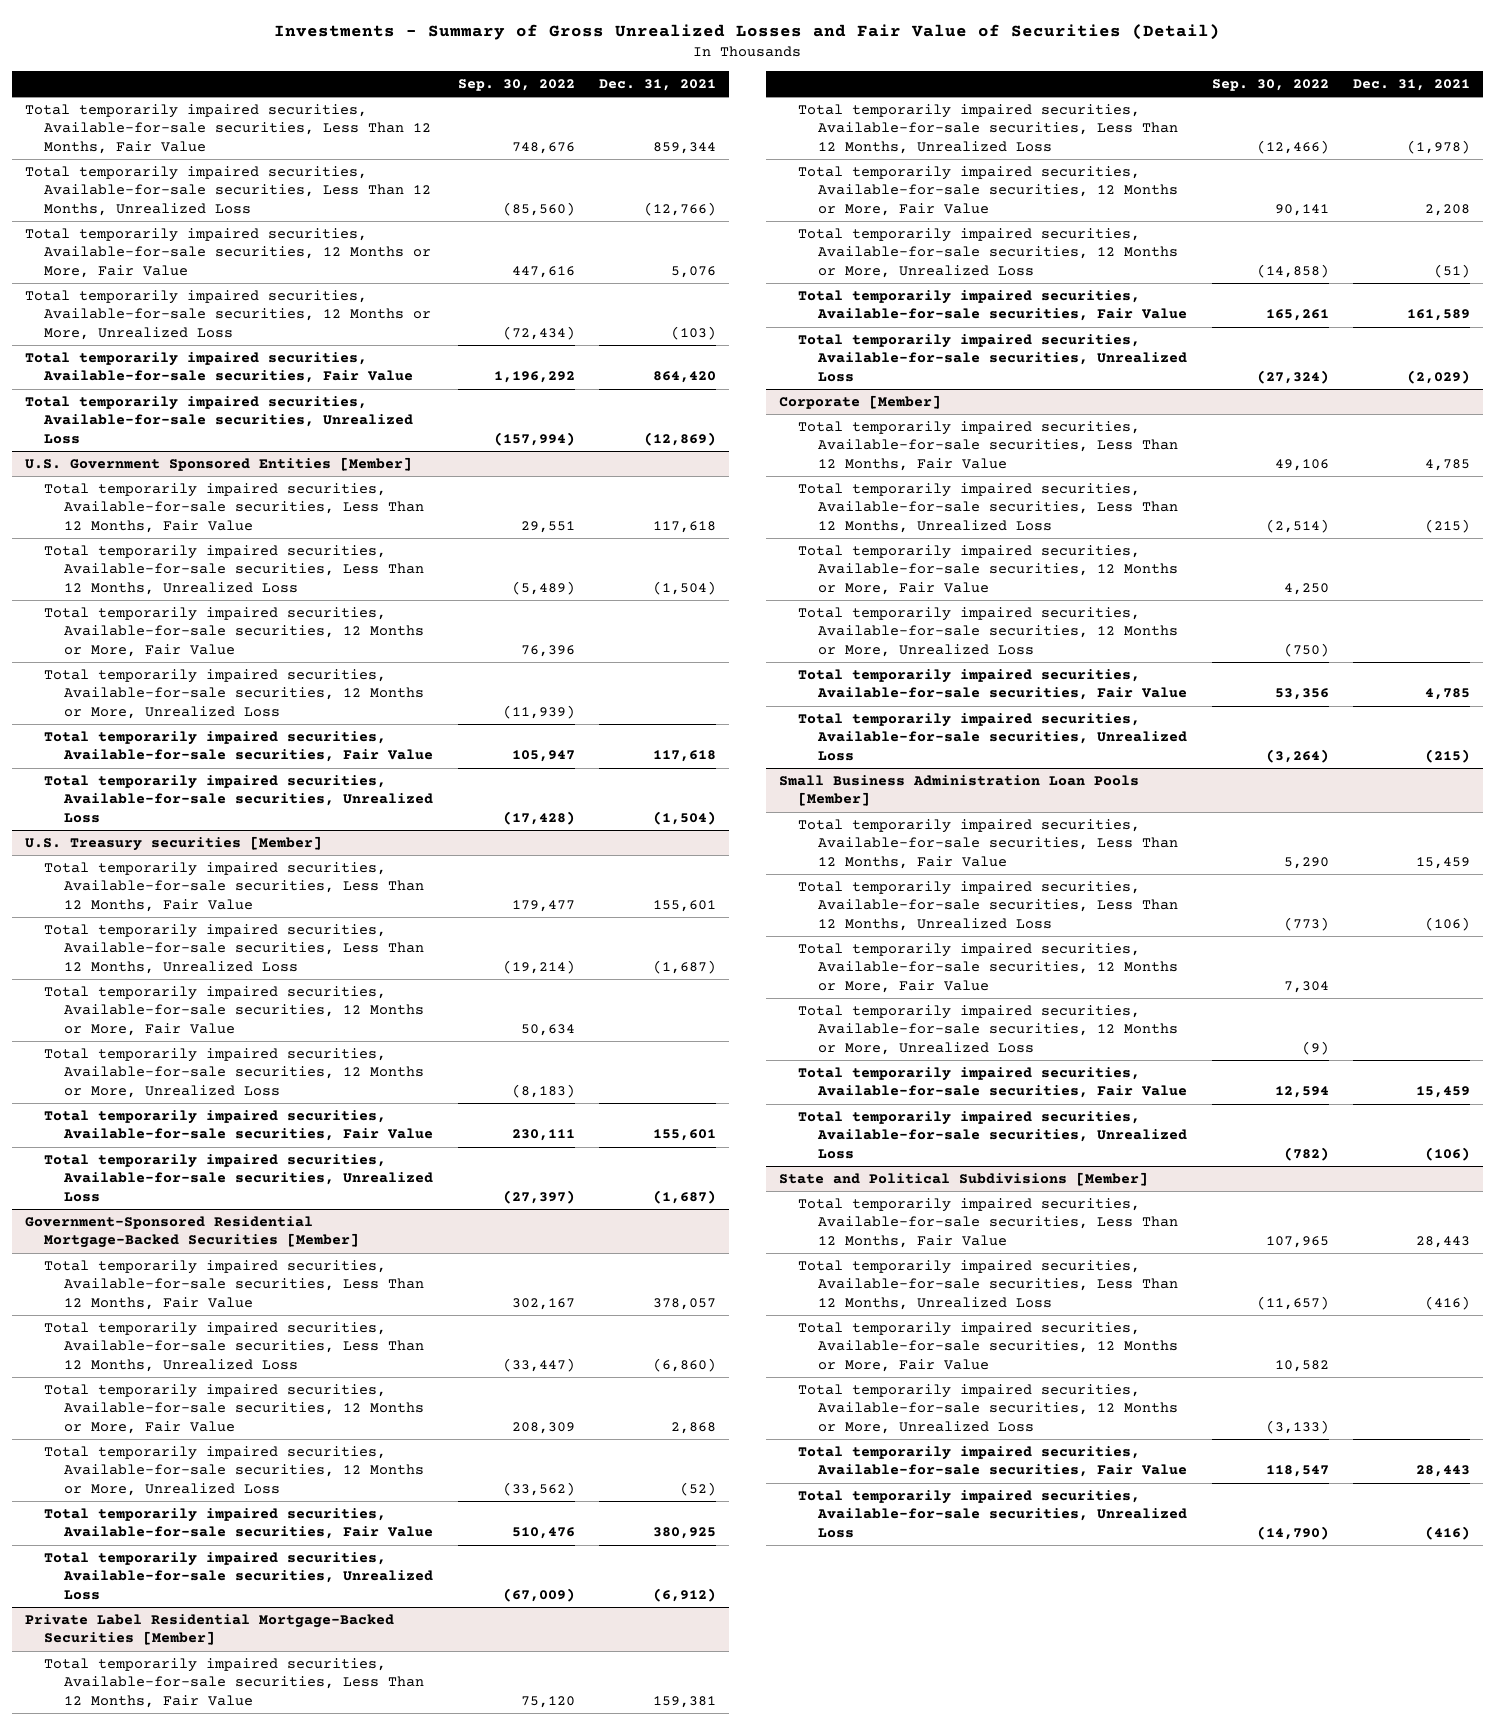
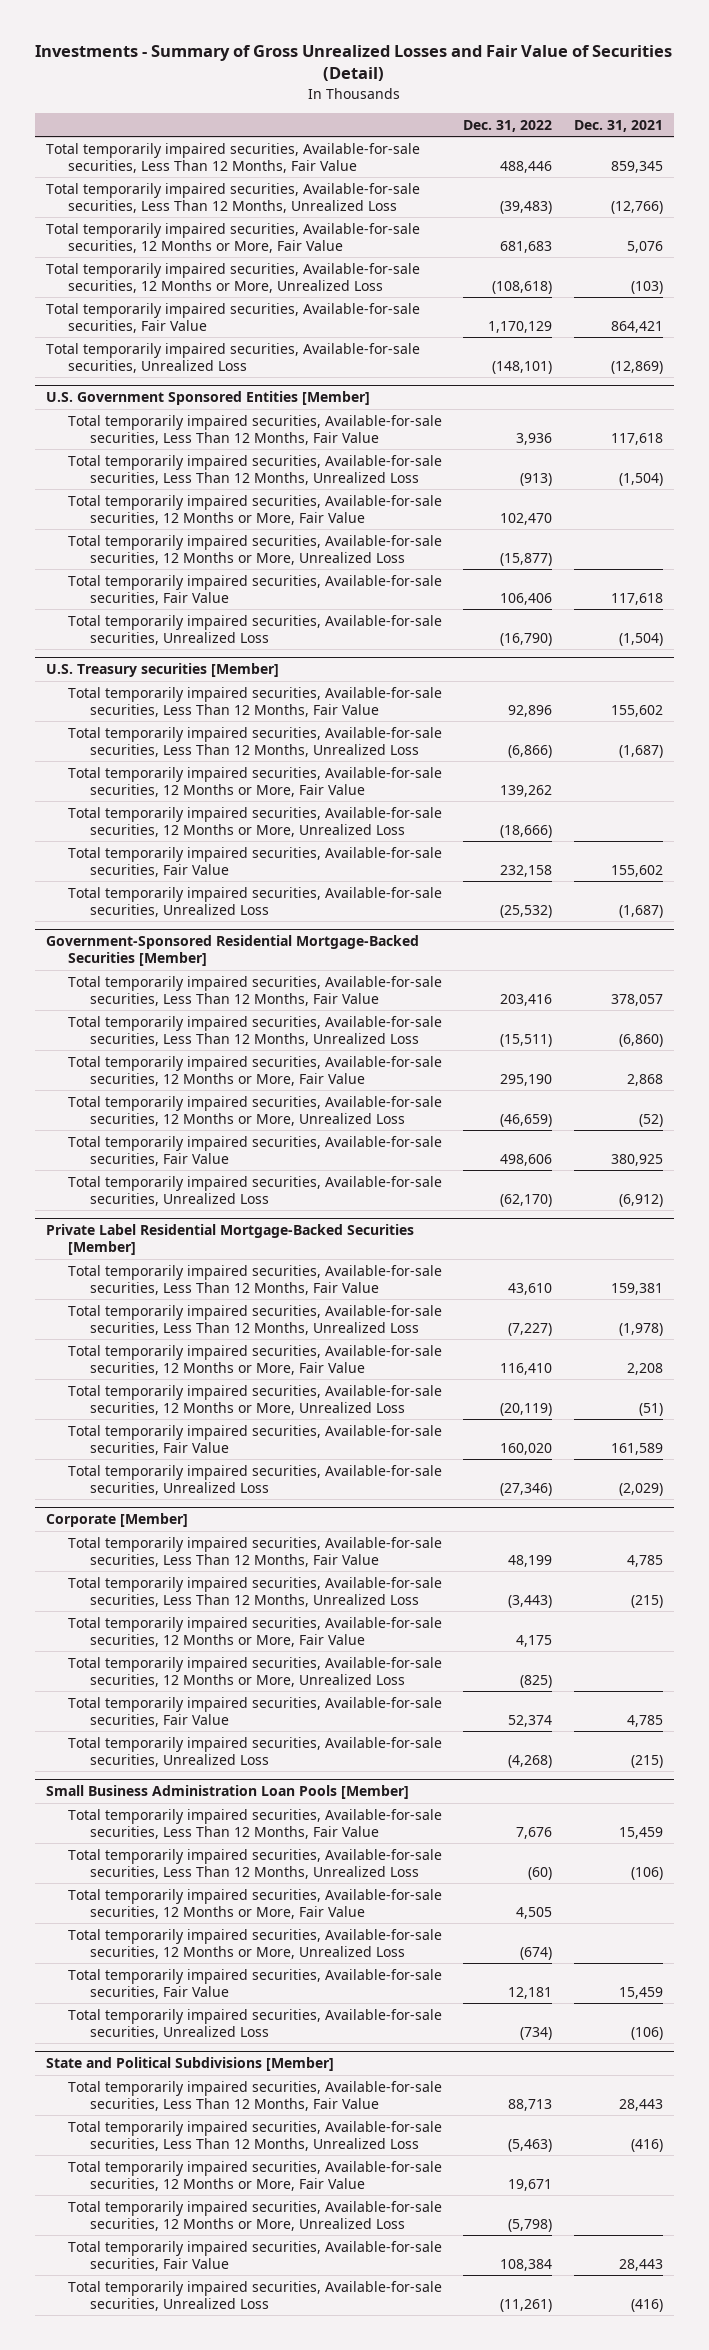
- | Sep. 30, 2022 | Dec. 31, 2021
+ | Dec. 31, 2022 | Dec. 31, 2021
- Total temporarily impaired securities, Available-for-sale securities, Less Than 12 Months, Fair Value | 748,676 | 859,344
+ Total temporarily impaired securities, Available-for-sale securities, Less Than 12 Months, Fair Value | 488,446 | 859,345
- Total temporarily impaired securities, Available-for-sale securities, Fair Value | 1,196,292 | 864,420
+ Total temporarily impaired securities, Available-for-sale securities, Fair Value | 1,170,129 | 864,421
@ U.S. Treasury securities [Member]
- Total temporarily impaired securities, Available-for-sale securities, Less Than 12 Months, Fair Value | 179,477 | 155,601
+ Total temporarily impaired securities, Available-for-sale securities, Less Than 12 Months, Fair Value | 92,896 | 155,602
- Total temporarily impaired securities, Available-for-sale securities, Fair Value | 230,111 | 155,601
+ Total temporarily impaired securities, Available-for-sale securities, Fair Value | 232,158 | 155,602

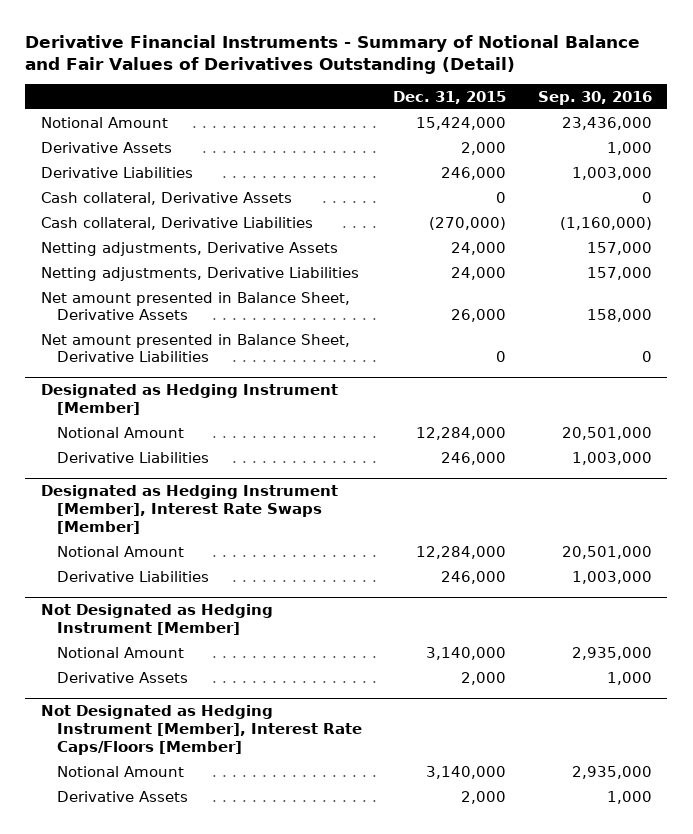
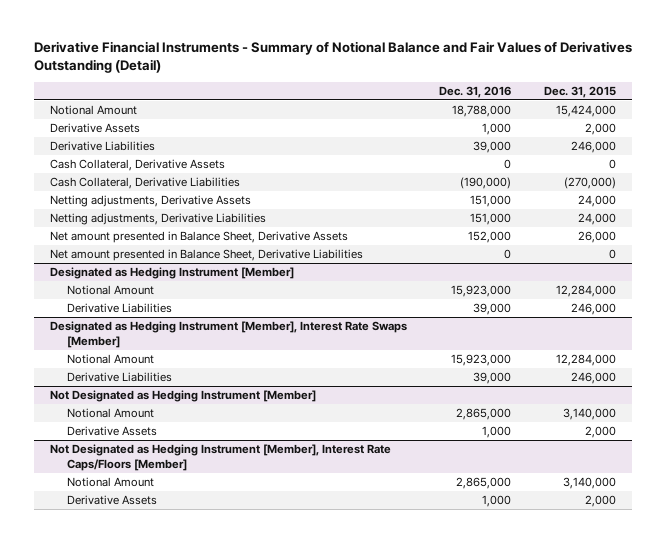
- | Dec. 31, 2015 | Sep. 30, 2016
+ | Dec. 31, 2016 | Dec. 31, 2015
- Cash collateral, Derivative Assets | 0 | 0
- Cash collateral, Derivative Liabilities | (270,000) | (1,160,000)
+ Cash Collateral, Derivative Assets | 0 | 0
+ Cash Collateral, Derivative Liabilities | (190,000) | (270,000)

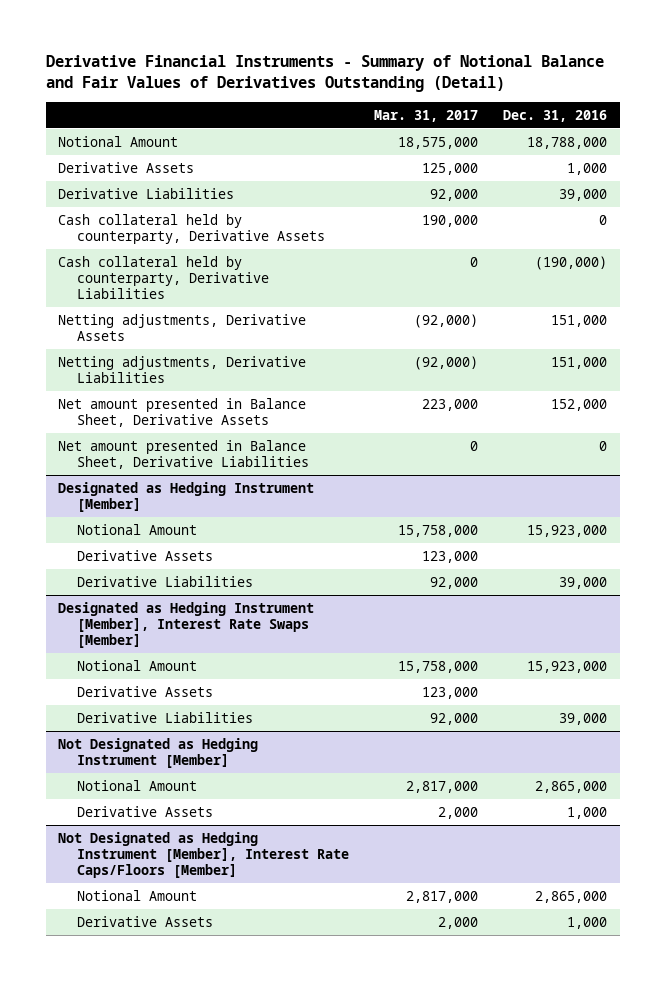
- | Dec. 31, 2016 | Dec. 31, 2015
+ | Mar. 31, 2017 | Dec. 31, 2016
- Cash Collateral, Derivative Assets | 0 | 0
- Cash Collateral, Derivative Liabilities | (190,000) | (270,000)
+ Cash collateral held by counterparty, Derivative Assets | 190,000 | 0
+ Cash collateral held by counterparty, Derivative Liabilities | 0 | (190,000)
@ Designated as Hedging Instrument [Member]
+ Derivative Assets | 123,000 |
@ Designated as Hedging Instrument [Member], Interest Rate Swaps [Member]
+ Derivative Assets | 123,000 |

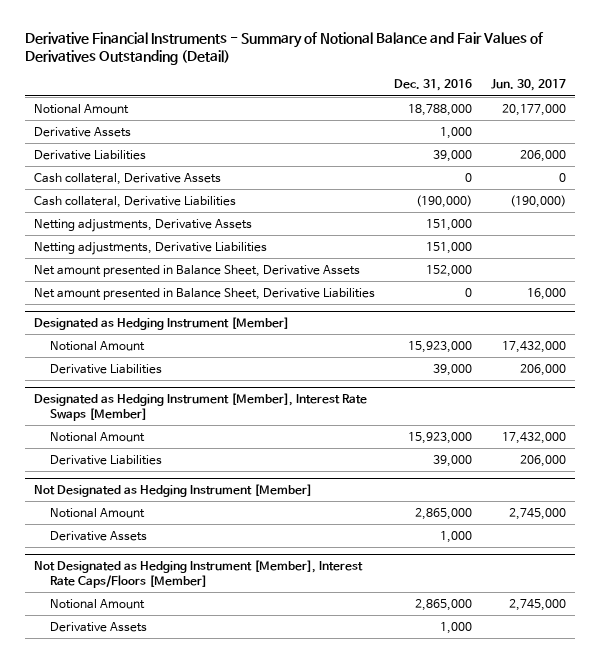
- | Mar. 31, 2017 | Dec. 31, 2016
+ | Dec. 31, 2016 | Jun. 30, 2017
- Cash collateral held by counterparty, Derivative Assets | 190,000 | 0
- Cash collateral held by counterparty, Derivative Liabilities | 0 | (190,000)
+ Cash collateral, Derivative Assets | 0 | 0
+ Cash collateral, Derivative Liabilities | (190,000) | (190,000)
@ Designated as Hedging Instrument [Member]
- Derivative Assets | 123,000 |
@ Designated as Hedging Instrument [Member], Interest Rate Swaps [Member]
- Derivative Assets | 123,000 |

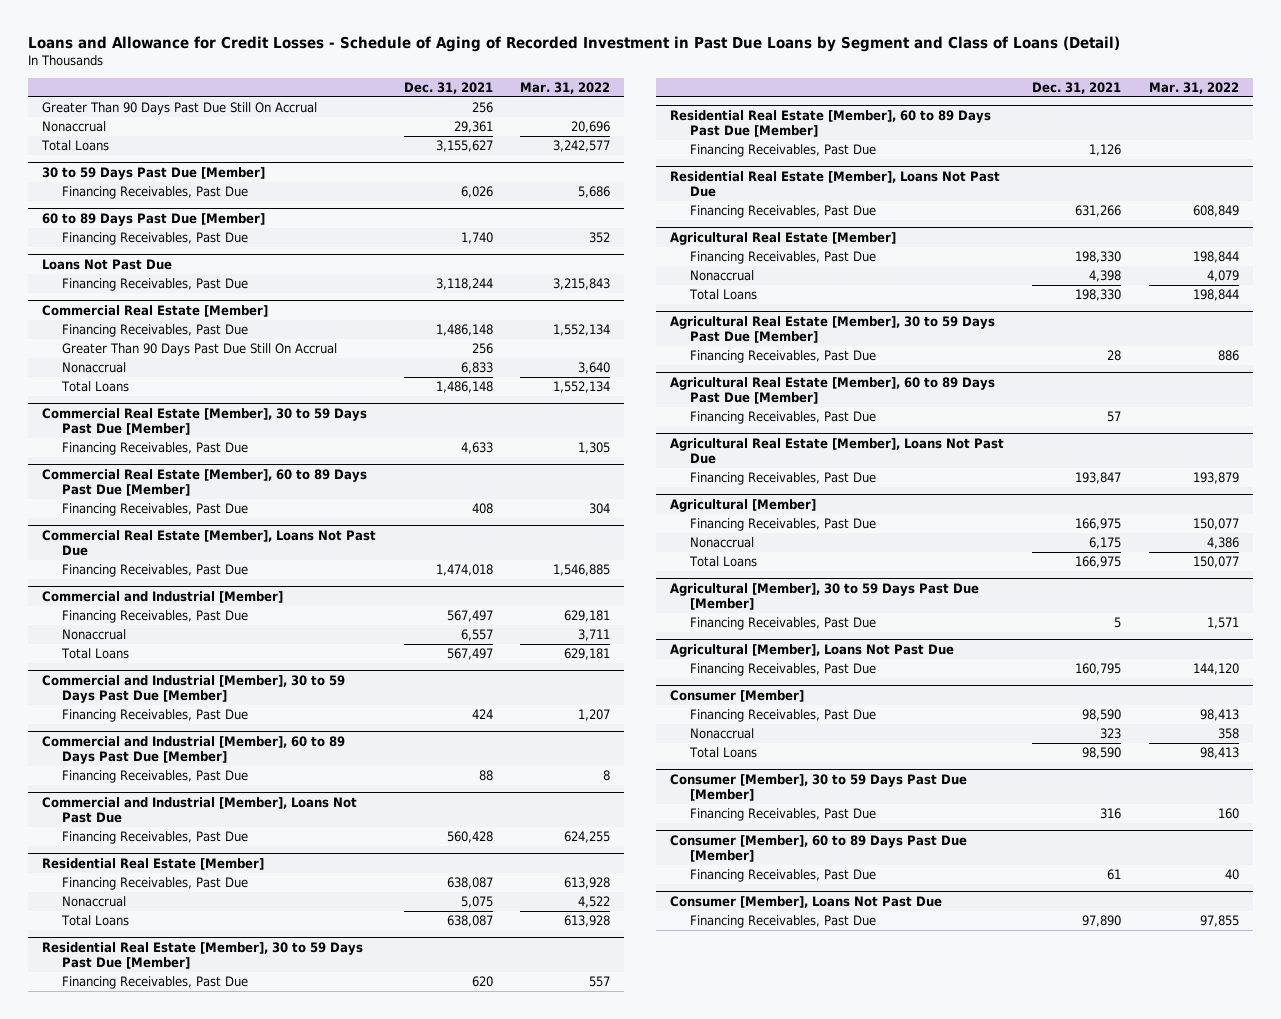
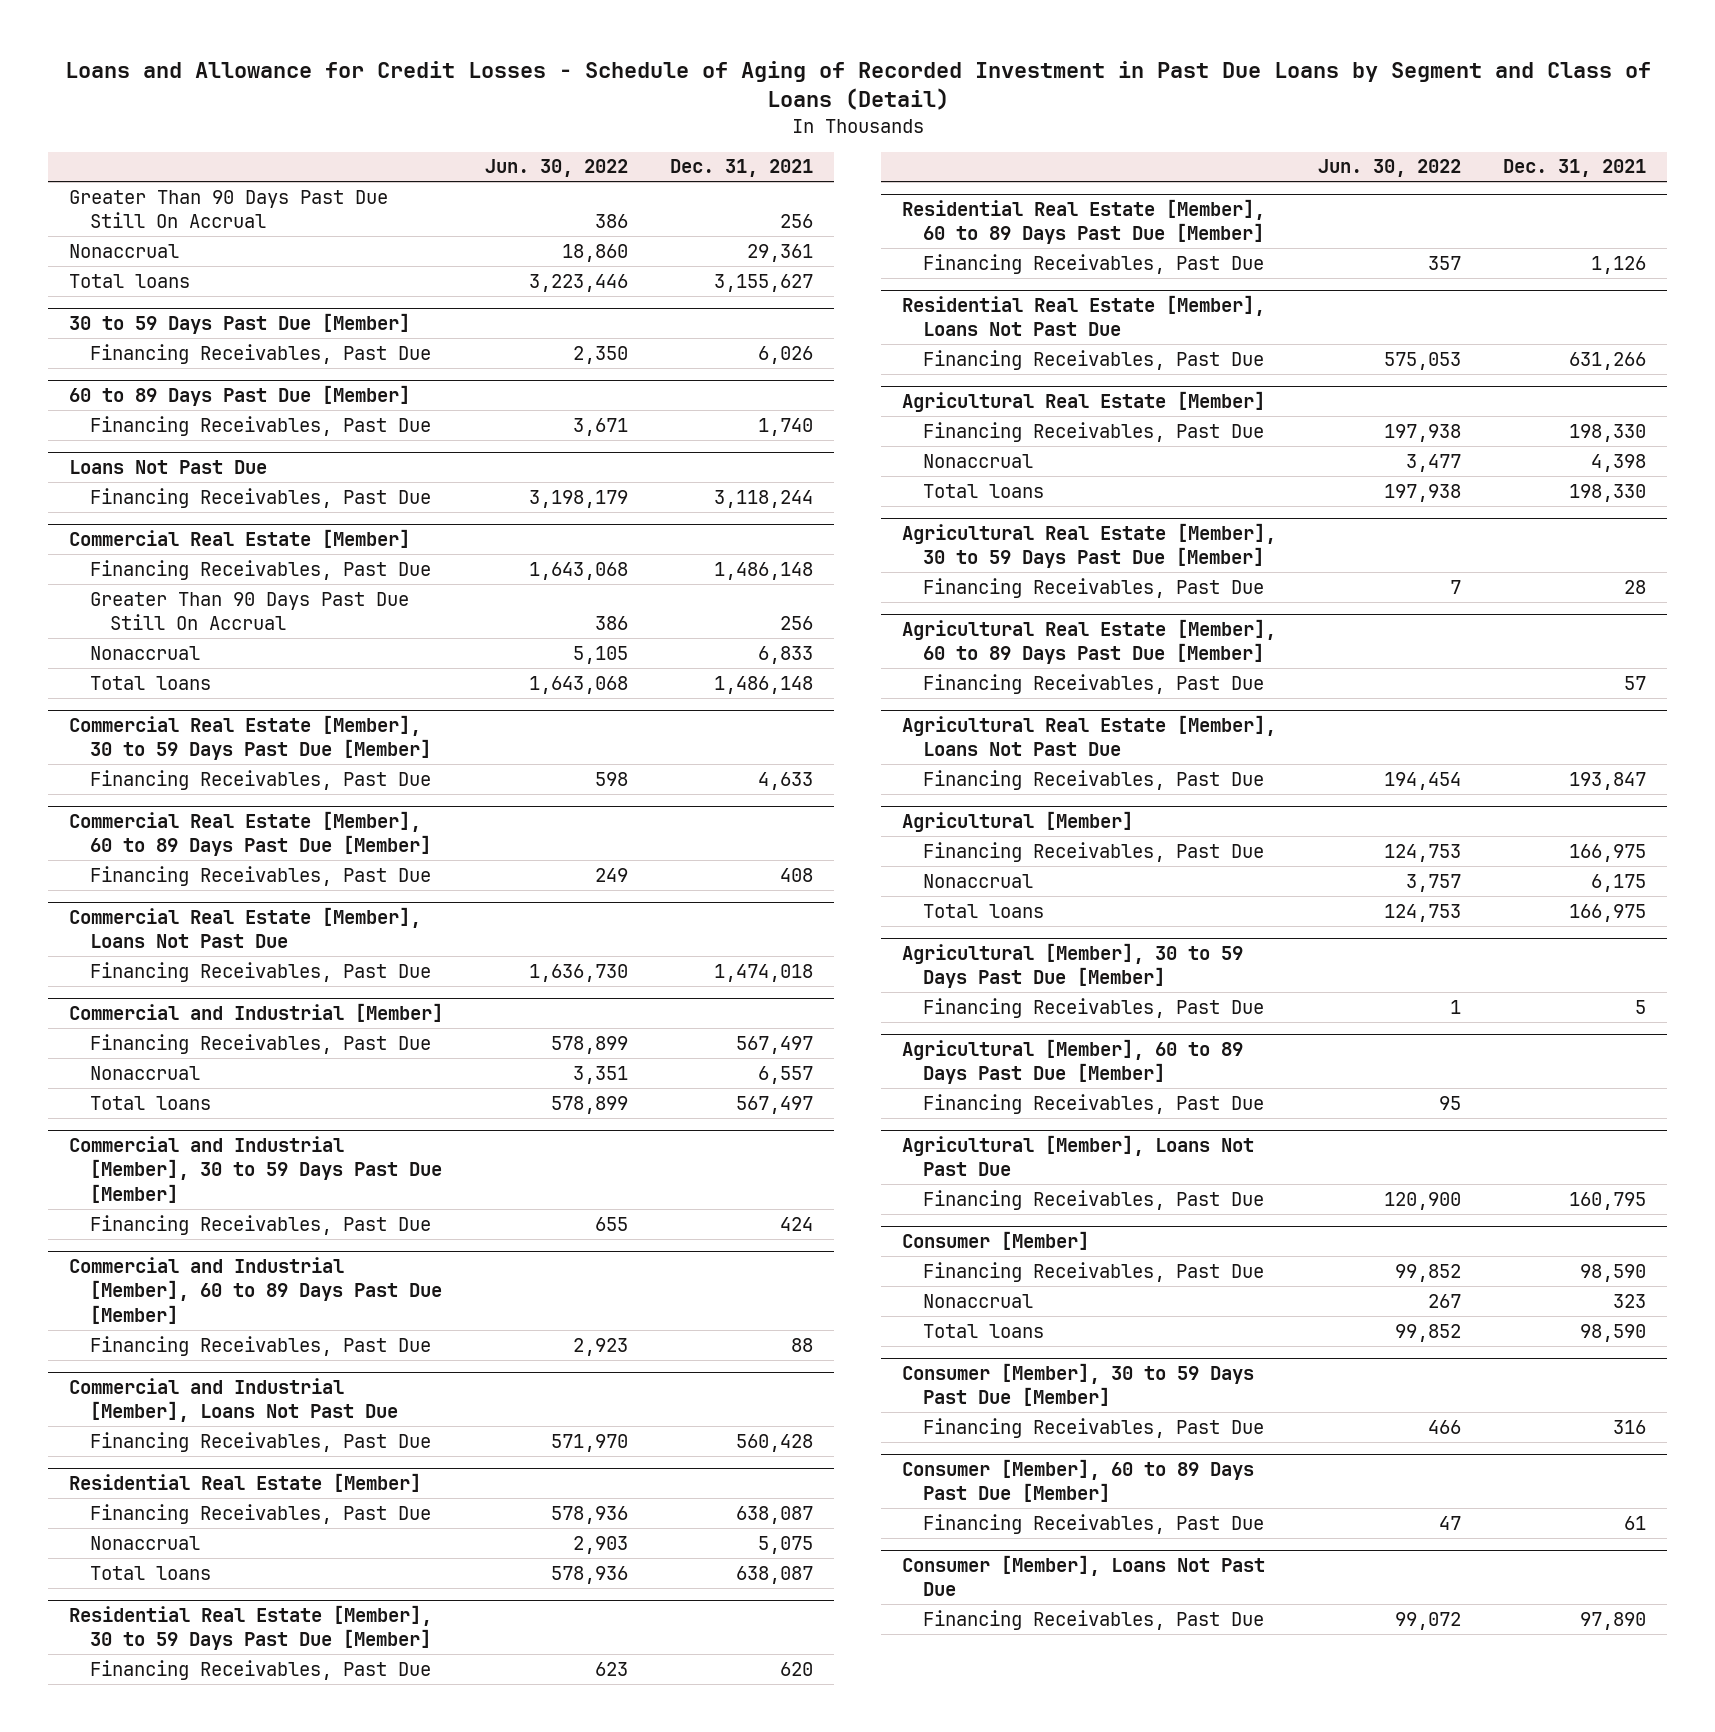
- | Dec. 31, 2021 | Mar. 31, 2022
+ | Jun. 30, 2022 | Dec. 31, 2021
- Total Loans | 3,155,627 | 3,242,577
+ Total loans | 3,223,446 | 3,155,627
@ Commercial Real Estate [Member]
- Total Loans | 1,486,148 | 1,552,134
+ Total loans | 1,643,068 | 1,486,148
@ Commercial and Industrial [Member]
- Total Loans | 567,497 | 629,181
+ Total loans | 578,899 | 567,497
@ Residential Real Estate [Member]
- Total Loans | 638,087 | 613,928
+ Total loans | 578,936 | 638,087
@ Agricultural Real Estate [Member]
- Total Loans | 198,330 | 198,844
+ Total loans | 197,938 | 198,330
@ Agricultural [Member]
- Total Loans | 166,975 | 150,077
+ Total loans | 124,753 | 166,975
+ Agricultural [Member], 60 to 89 Days Past Due [Member]
+ Financing Receivables, Past Due | 95 |
@ Consumer [Member]
- Total Loans | 98,590 | 98,413
+ Total loans | 99,852 | 98,590

